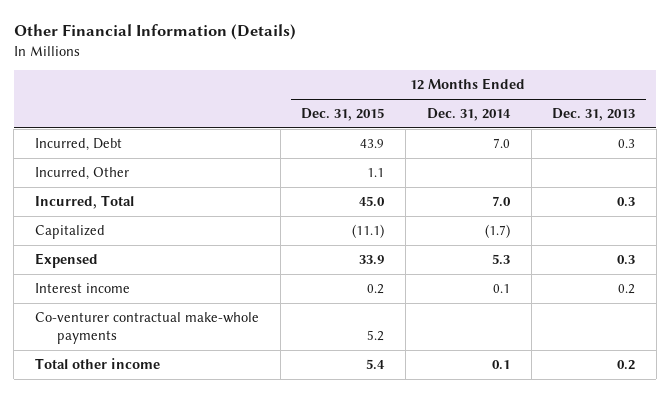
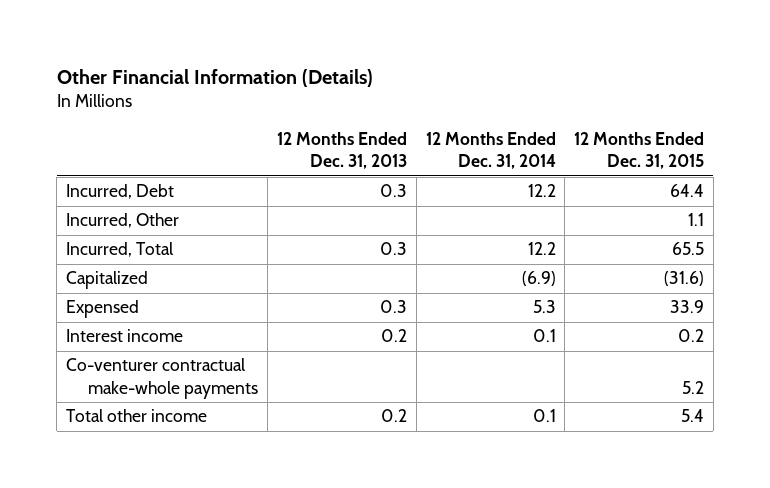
- | 12 Months Ended Dec. 31, 2015 | 12 Months Ended Dec. 31, 2014 | 12 Months Ended Dec. 31, 2013
+ | 12 Months Ended Dec. 31, 2013 | 12 Months Ended Dec. 31, 2014 | 12 Months Ended Dec. 31, 2015
- Incurred, Debt | 43.9 | 7.0 | 0.3
+ Incurred, Debt | 0.3 | 12.2 | 64.4
- Incurred, Total | 45.0 | 7.0 | 0.3
- Capitalized | (11.1) | (1.7) |
+ Incurred, Total | 0.3 | 12.2 | 65.5
+ Capitalized | | (6.9) | (31.6)

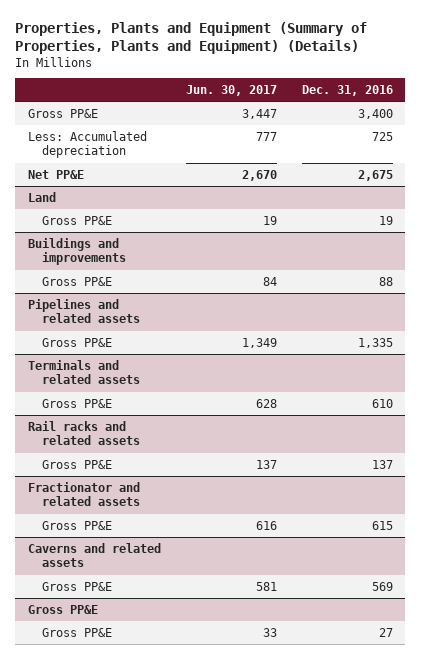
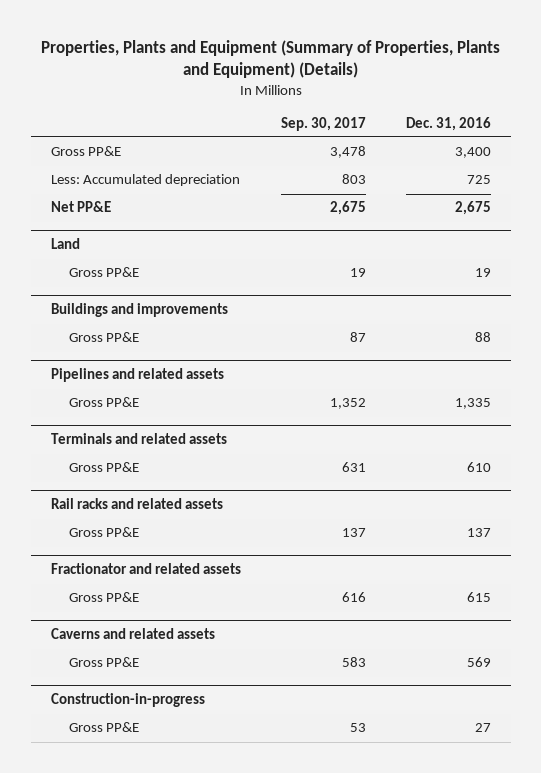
- | Jun. 30, 2017 | Dec. 31, 2016
+ | Sep. 30, 2017 | Dec. 31, 2016
- Gross PP&E
+ Construction-in-progress

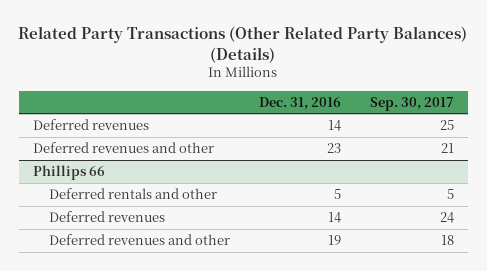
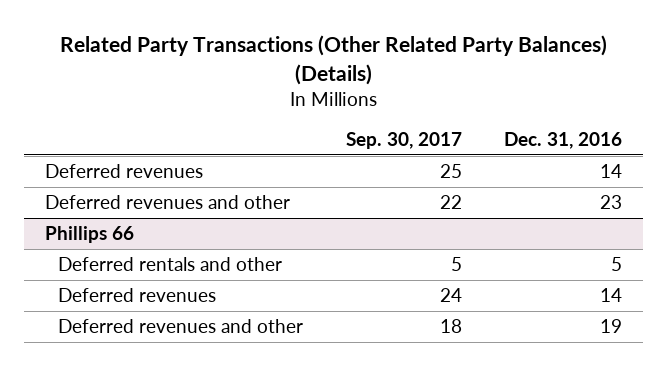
- | Dec. 31, 2016 | Sep. 30, 2017
+ | Sep. 30, 2017 | Dec. 31, 2016
- Deferred revenues and other | 23 | 21
+ Deferred revenues and other | 22 | 23

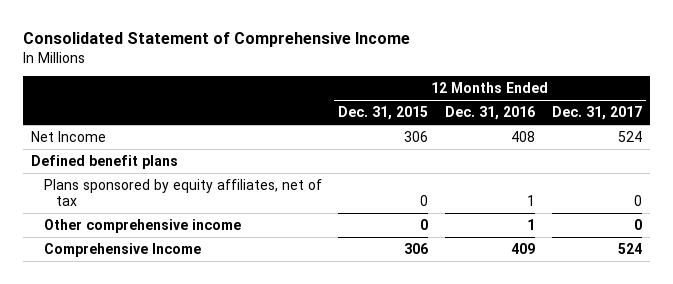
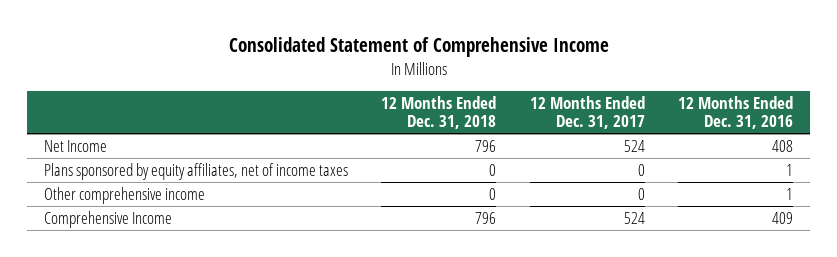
- | 12 Months Ended Dec. 31, 2015 | 12 Months Ended Dec. 31, 2016 | 12 Months Ended Dec. 31, 2017
+ | 12 Months Ended Dec. 31, 2018 | 12 Months Ended Dec. 31, 2017 | 12 Months Ended Dec. 31, 2016
- Defined benefit plans
- Plans sponsored by equity affiliates, net of tax | 0 | 1 | 0
+ Plans sponsored by equity affiliates, net of income taxes | 0 | 0 | 1

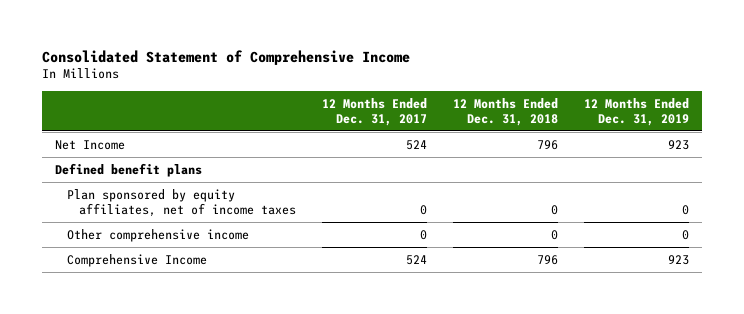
- | 12 Months Ended Dec. 31, 2018 | 12 Months Ended Dec. 31, 2017 | 12 Months Ended Dec. 31, 2016
+ | 12 Months Ended Dec. 31, 2017 | 12 Months Ended Dec. 31, 2018 | 12 Months Ended Dec. 31, 2019
- Plans sponsored by equity affiliates, net of income taxes | 0 | 0 | 1
+ Defined benefit plans
+ Plan sponsored by equity affiliates, net of income taxes | 0 | 0 | 0

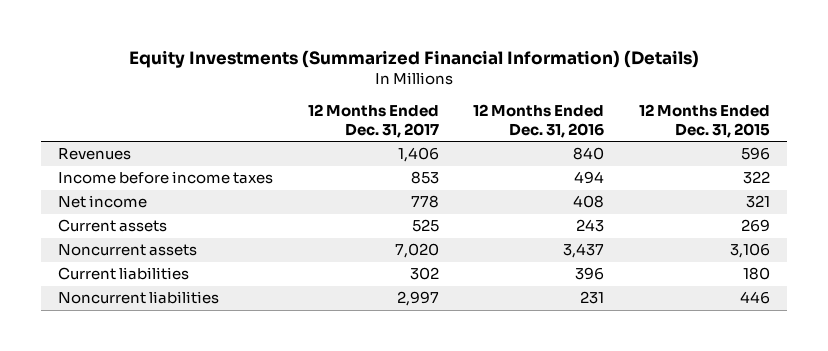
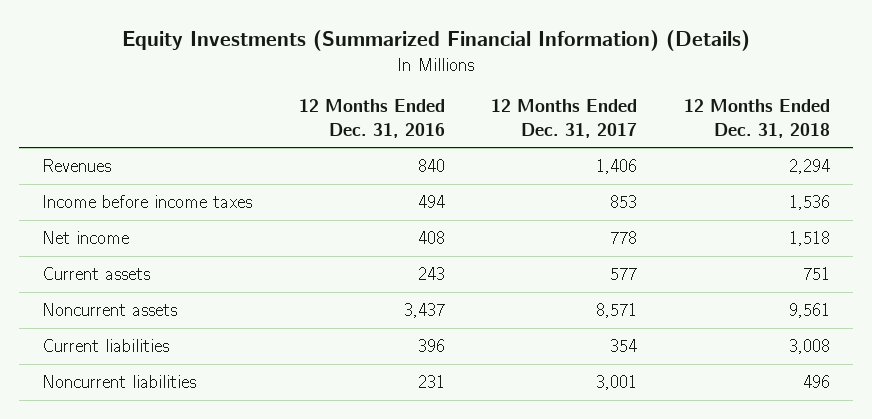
- | 12 Months Ended Dec. 31, 2017 | 12 Months Ended Dec. 31, 2016 | 12 Months Ended Dec. 31, 2015
+ | 12 Months Ended Dec. 31, 2016 | 12 Months Ended Dec. 31, 2017 | 12 Months Ended Dec. 31, 2018
- Current assets | 525 | 243 | 269
- Noncurrent assets | 7,020 | 3,437 | 3,106
- Current liabilities | 302 | 396 | 180
- Noncurrent liabilities | 2,997 | 231 | 446
+ Current assets | 243 | 577 | 751
+ Noncurrent assets | 3,437 | 8,571 | 9,561
+ Current liabilities | 396 | 354 | 3,008
+ Noncurrent liabilities | 231 | 3,001 | 496

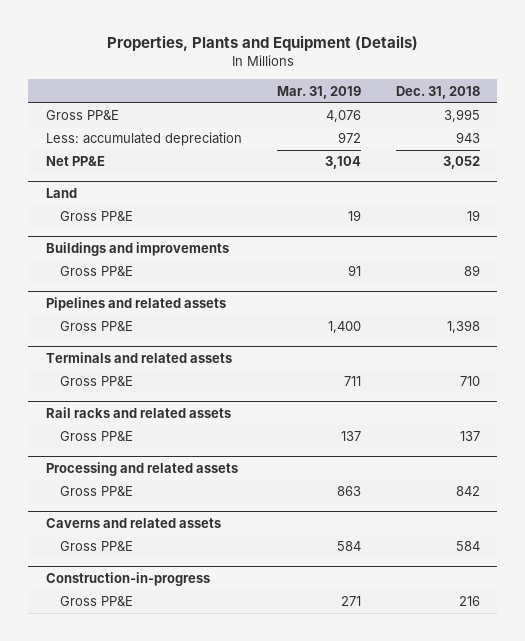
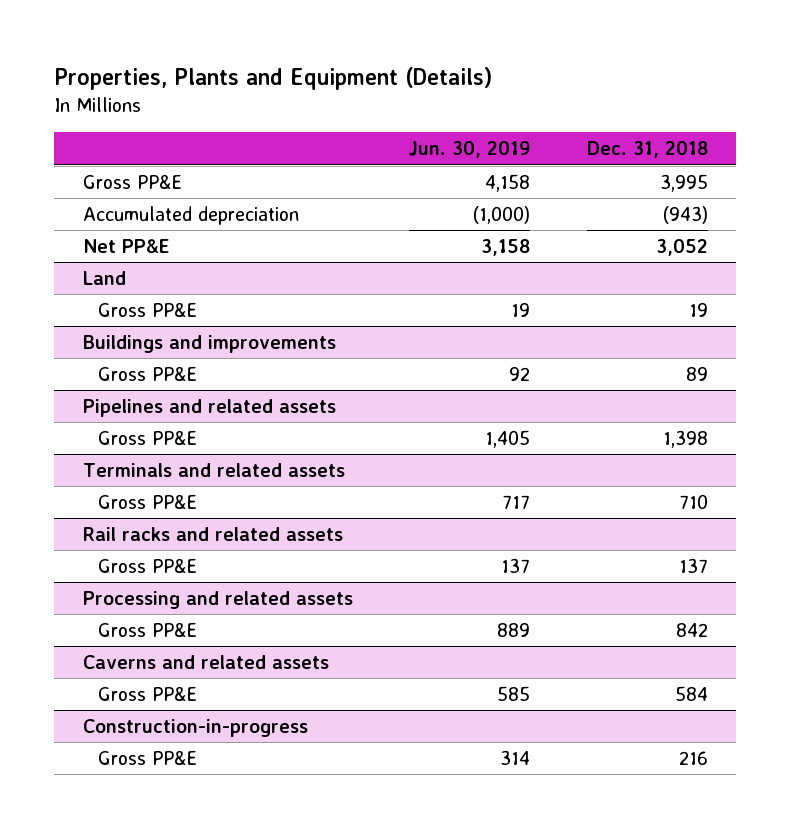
- | Mar. 31, 2019 | Dec. 31, 2018
+ | Jun. 30, 2019 | Dec. 31, 2018
- Less: accumulated depreciation | 972 | 943
+ Accumulated depreciation | (1,000) | (943)

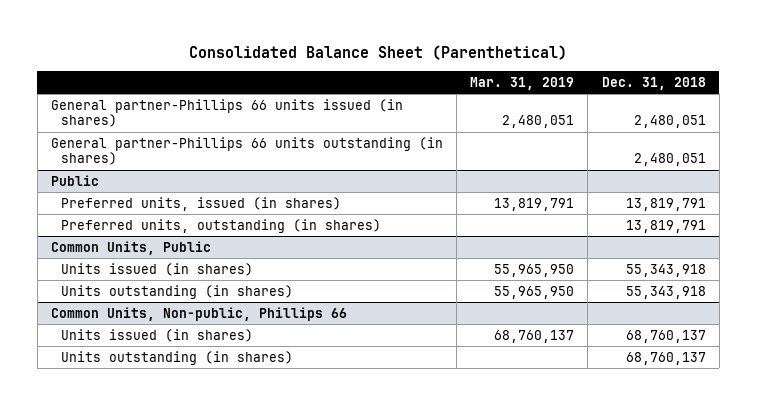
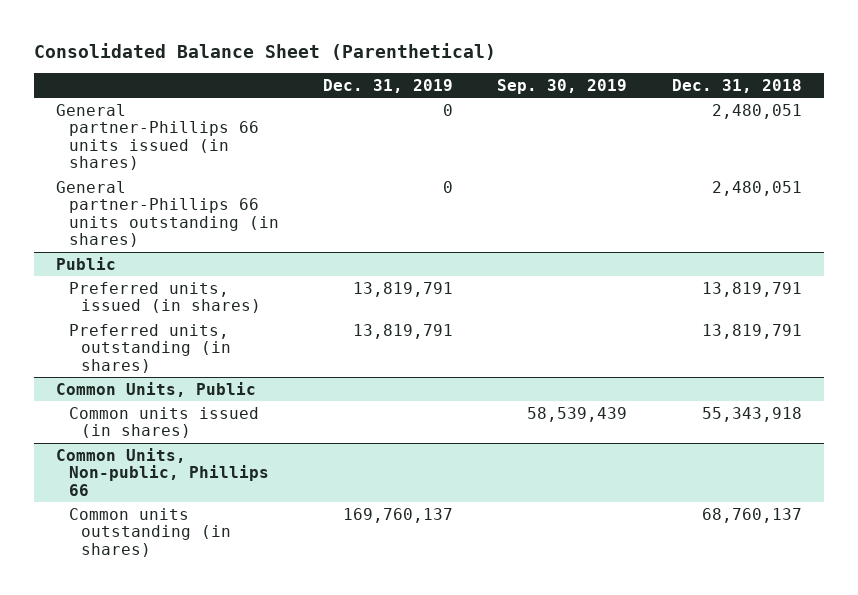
- | Mar. 31, 2019 | Dec. 31, 2018
+ | Dec. 31, 2019 | Sep. 30, 2019 | Dec. 31, 2018
@ Common Units, Public
- Units issued (in shares) | 55,965,950 | 55,343,918
- Units outstanding (in shares) | 55,965,950 | 55,343,918
+ Common units issued (in shares) | | 58,539,439 | 55,343,918
@ Common Units, Non-public, Phillips 66
- Units issued (in shares) | 68,760,137 | 68,760,137
- Units outstanding (in shares) | | 68,760,137
+ Common units outstanding (in shares) | 169,760,137 | | 68,760,137

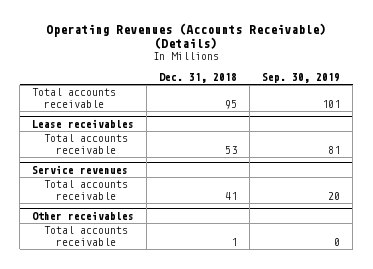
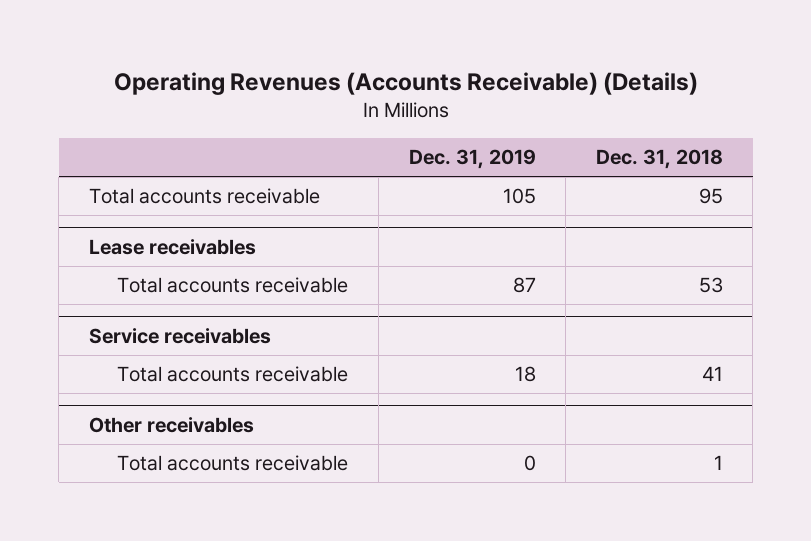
- | Dec. 31, 2018 | Sep. 30, 2019
+ | Dec. 31, 2019 | Dec. 31, 2018
- Service revenues
+ Service receivables

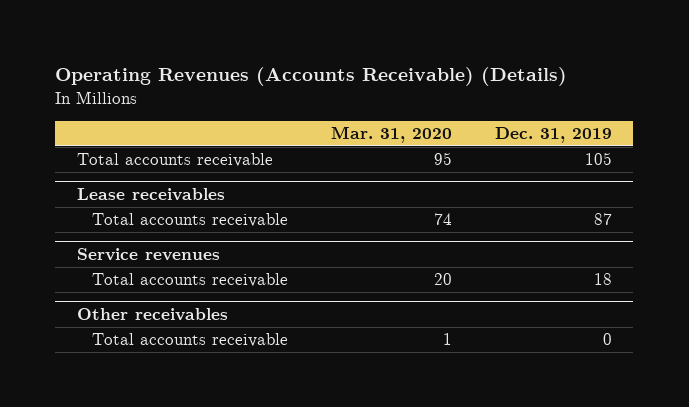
- | Dec. 31, 2019 | Dec. 31, 2018
+ | Mar. 31, 2020 | Dec. 31, 2019
- Service receivables
+ Service revenues

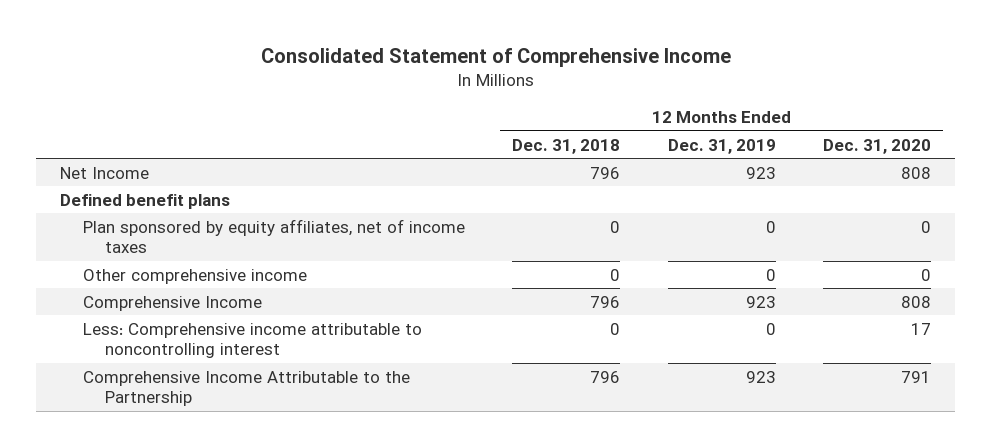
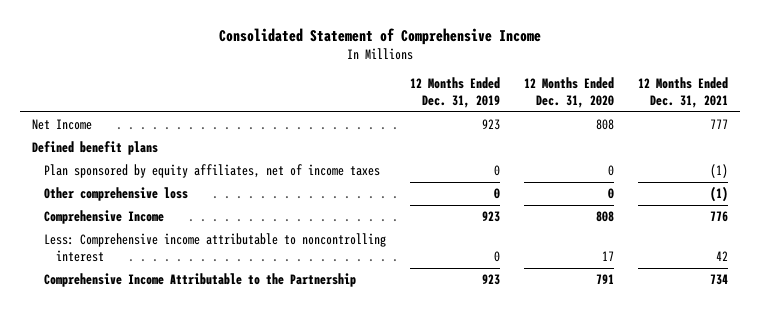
- | 12 Months Ended Dec. 31, 2018 | 12 Months Ended Dec. 31, 2019 | 12 Months Ended Dec. 31, 2020
+ | 12 Months Ended Dec. 31, 2019 | 12 Months Ended Dec. 31, 2020 | 12 Months Ended Dec. 31, 2021
- Other comprehensive income | 0 | 0 | 0
+ Other comprehensive loss | 0 | 0 | (1)

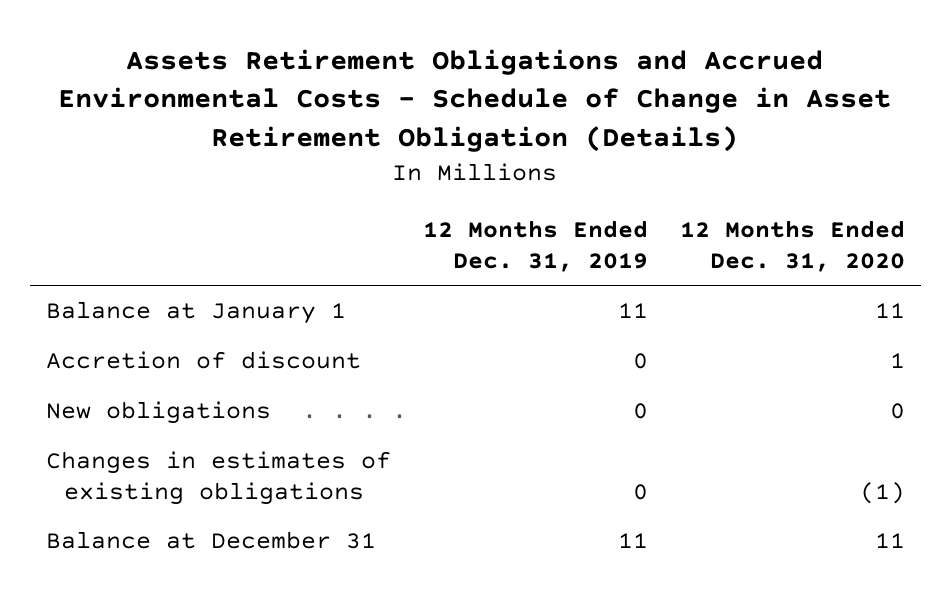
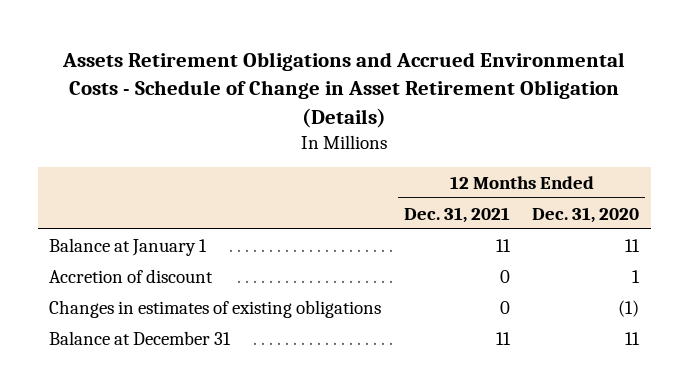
- | 12 Months Ended Dec. 31, 2019 | 12 Months Ended Dec. 31, 2020
+ | 12 Months Ended Dec. 31, 2021 | 12 Months Ended Dec. 31, 2020
- New obligations | 0 | 0

